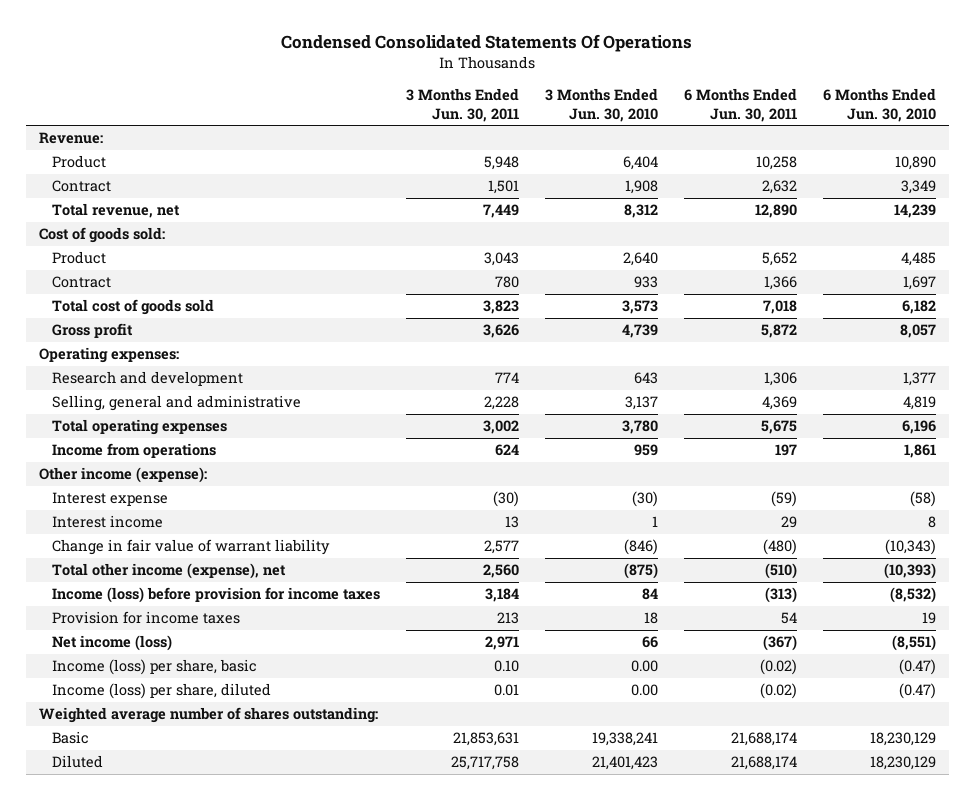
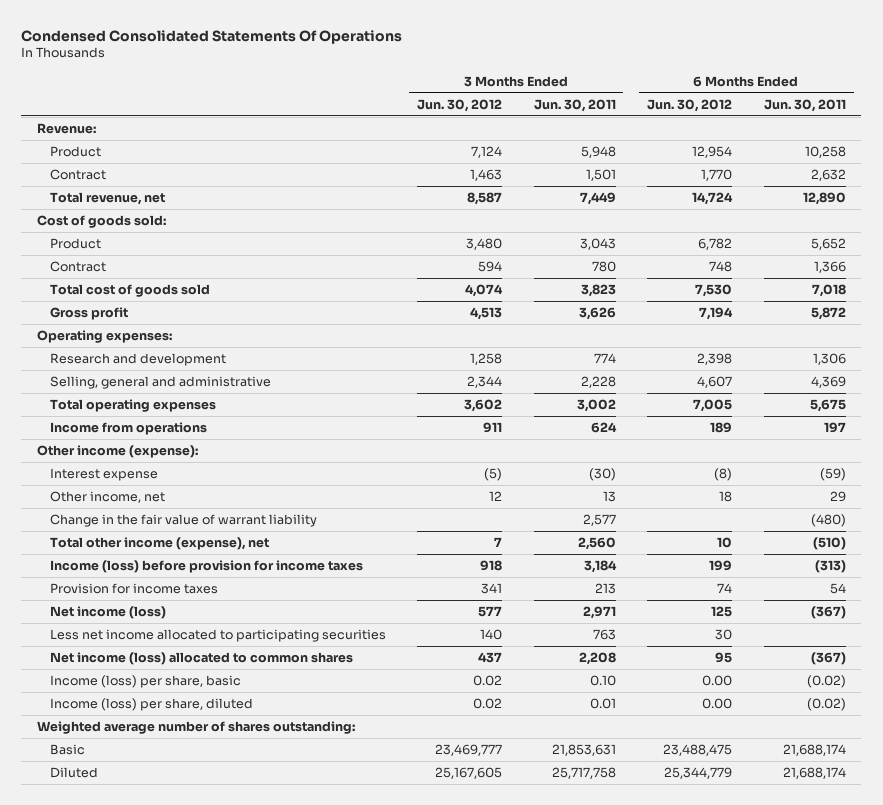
- | 3 Months Ended Jun. 30, 2011 | 3 Months Ended Jun. 30, 2010 | 6 Months Ended Jun. 30, 2011 | 6 Months Ended Jun. 30, 2010
+ | 3 Months Ended Jun. 30, 2012 | 3 Months Ended Jun. 30, 2011 | 6 Months Ended Jun. 30, 2012 | 6 Months Ended Jun. 30, 2011
- Interest income | 13 | 1 | 29 | 8
- Change in fair value of warrant liability | 2,577 | (846) | (480) | (10,343)
+ Other income, net | 12 | 13 | 18 | 29
+ Change in the fair value of warrant liability | | 2,577 | | (480)
+ Less net income allocated to participating securities | 140 | 763 | 30 |
+ Net income (loss) allocated to common shares | 437 | 2,208 | 95 | (367)

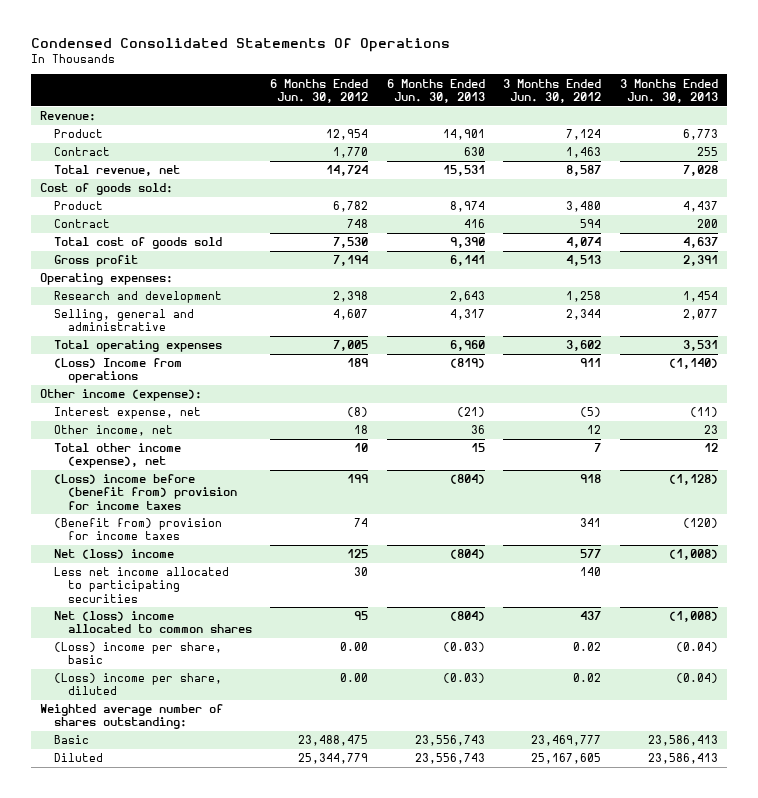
- | 3 Months Ended Jun. 30, 2012 | 3 Months Ended Jun. 30, 2011 | 6 Months Ended Jun. 30, 2012 | 6 Months Ended Jun. 30, 2011
+ | 6 Months Ended Jun. 30, 2012 | 6 Months Ended Jun. 30, 2013 | 3 Months Ended Jun. 30, 2012 | 3 Months Ended Jun. 30, 2013
- Income from operations | 911 | 624 | 189 | 197
+ (Loss) Income from operations | 189 | (819) | 911 | (1,140)
- Interest expense | (5) | (30) | (8) | (59)
+ Interest expense, net | (8) | (21) | (5) | (11)
- Change in the fair value of warrant liability | | 2,577 | | (480)
- Income (loss) before provision for income taxes | 918 | 3,184 | 199 | (313)
- Provision for income taxes | 341 | 213 | 74 | 54
- Net income (loss) | 577 | 2,971 | 125 | (367)
+ (Loss) income before (benefit from) provision for income taxes | 199 | (804) | 918 | (1,128)
+ (Benefit from) provision for income taxes | 74 | | 341 | (120)
+ Net (loss) income | 125 | (804) | 577 | (1,008)
- Net income (loss) allocated to common shares | 437 | 2,208 | 95 | (367)
- Income (loss) per share, basic | 0.02 | 0.10 | 0.00 | (0.02)
- Income (loss) per share, diluted | 0.02 | 0.01 | 0.00 | (0.02)
+ Net (loss) income allocated to common shares | 95 | (804) | 437 | (1,008)
+ (Loss) income per share, basic | 0.00 | (0.03) | 0.02 | (0.04)
+ (Loss) income per share, diluted | 0.00 | (0.03) | 0.02 | (0.04)

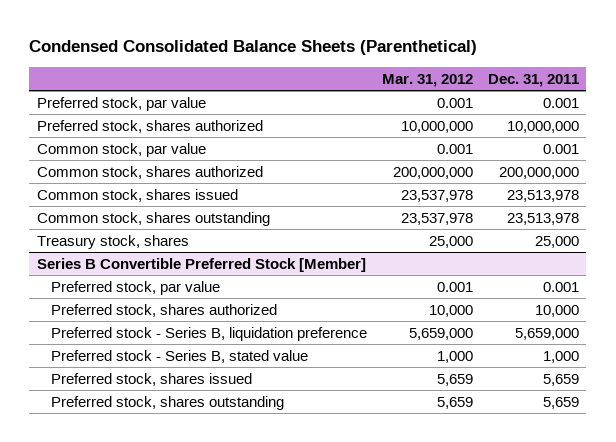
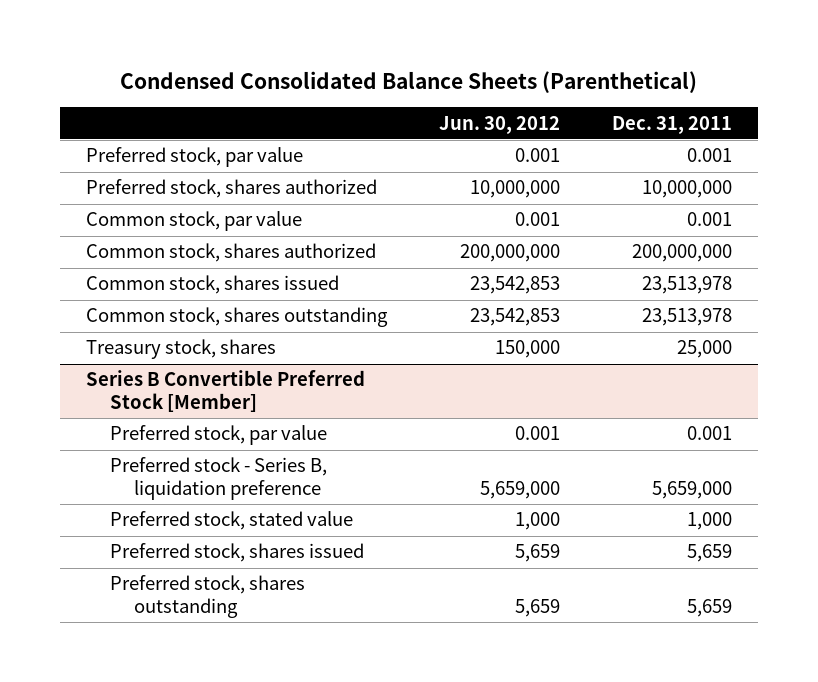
- | Mar. 31, 2012 | Dec. 31, 2011
+ | Jun. 30, 2012 | Dec. 31, 2011
@ Series B Convertible Preferred Stock [Member]
- Preferred stock, shares authorized | 10,000 | 10,000
- Preferred stock - Series B, stated value | 1,000 | 1,000
+ Preferred stock, stated value | 1,000 | 1,000

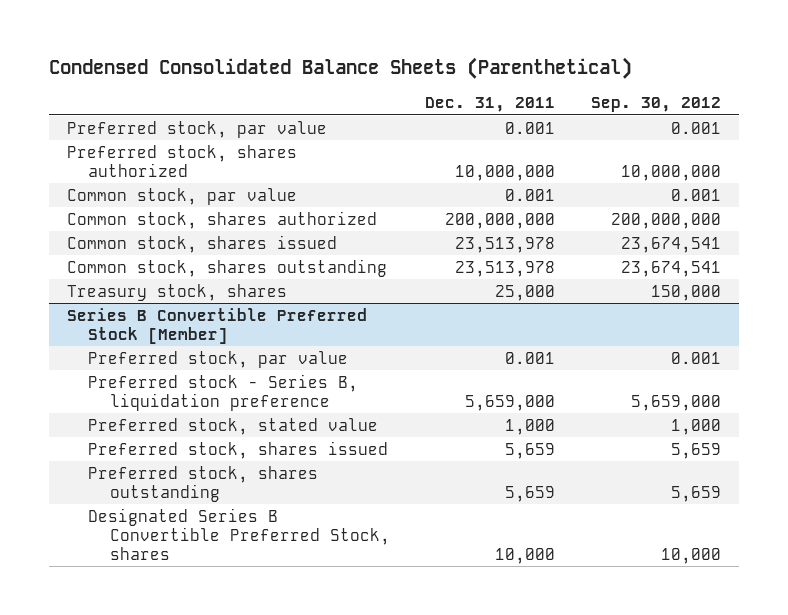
- | Jun. 30, 2012 | Dec. 31, 2011
+ | Dec. 31, 2011 | Sep. 30, 2012
@ Series B Convertible Preferred Stock [Member]
+ Designated Series B Convertible Preferred Stock, shares | 10,000 | 10,000

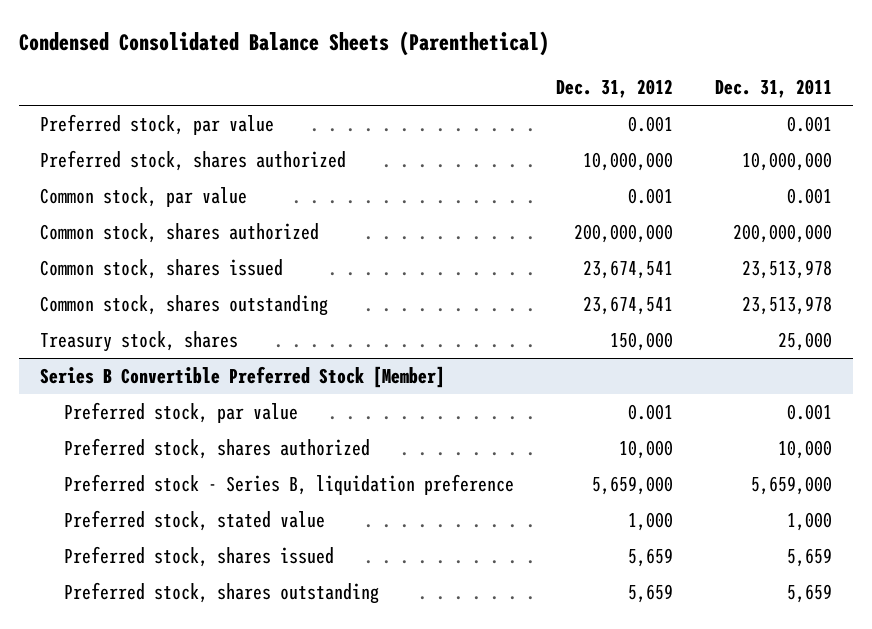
- | Dec. 31, 2011 | Sep. 30, 2012
+ | Dec. 31, 2012 | Dec. 31, 2011
@ Series B Convertible Preferred Stock [Member]
+ Preferred stock, shares authorized | 10,000 | 10,000
- Designated Series B Convertible Preferred Stock, shares | 10,000 | 10,000

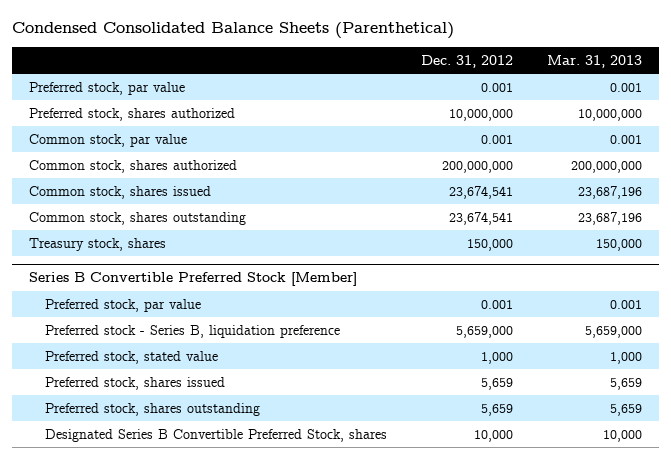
- | Dec. 31, 2012 | Dec. 31, 2011
+ | Dec. 31, 2012 | Mar. 31, 2013
@ Series B Convertible Preferred Stock [Member]
- Preferred stock, shares authorized | 10,000 | 10,000
+ Designated Series B Convertible Preferred Stock, shares | 10,000 | 10,000

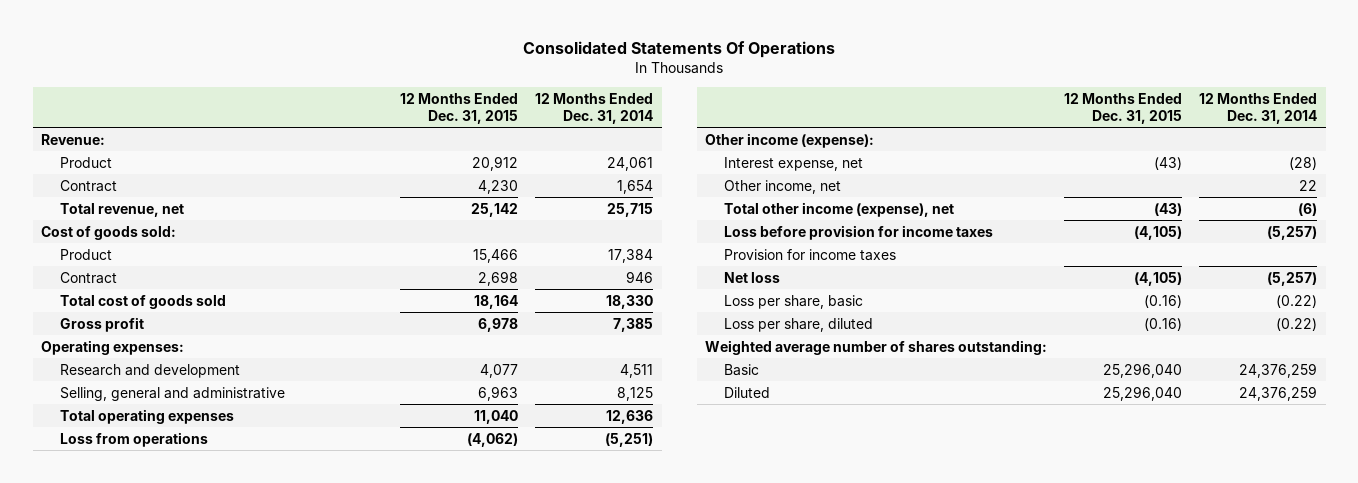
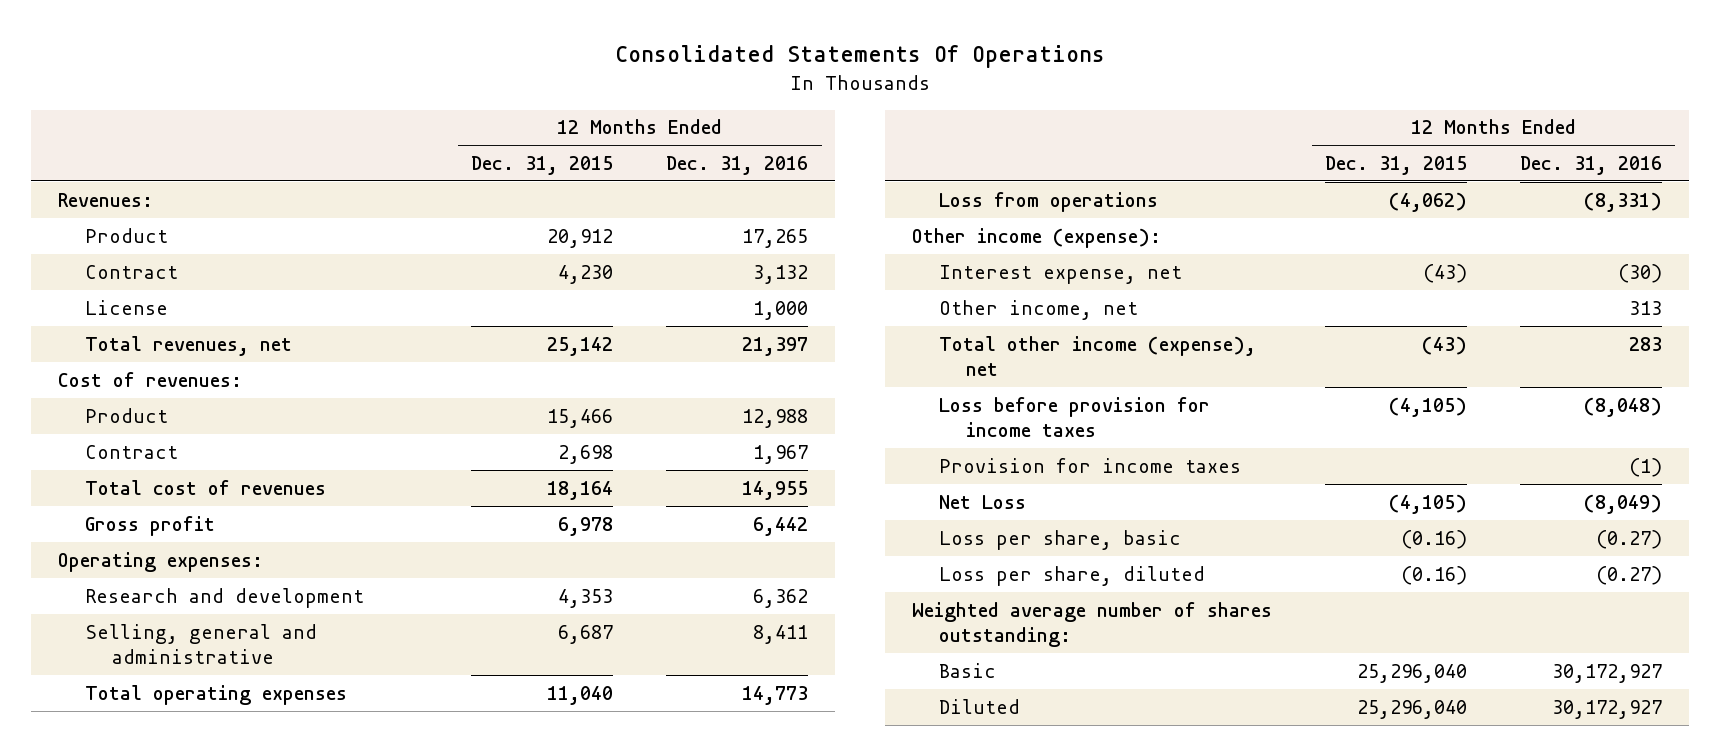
- | 12 Months Ended Dec. 31, 2015 | 12 Months Ended Dec. 31, 2014
+ | 12 Months Ended Dec. 31, 2015 | 12 Months Ended Dec. 31, 2016
- Revenue:
+ Revenues:
- Total revenue, net | 25,142 | 25,715
- Cost of goods sold:
+ License | | 1,000
+ Total revenues, net | 25,142 | 21,397
+ Cost of revenues:
- Total cost of goods sold | 18,164 | 18,330
+ Total cost of revenues | 18,164 | 14,955
- Research and development | 4,077 | 4,511
- Selling, general and administrative | 6,963 | 8,125
+ Research and development | 4,353 | 6,362
+ Selling, general and administrative | 6,687 | 8,411
- Net loss | (4,105) | (5,257)
+ Net Loss | (4,105) | (8,049)

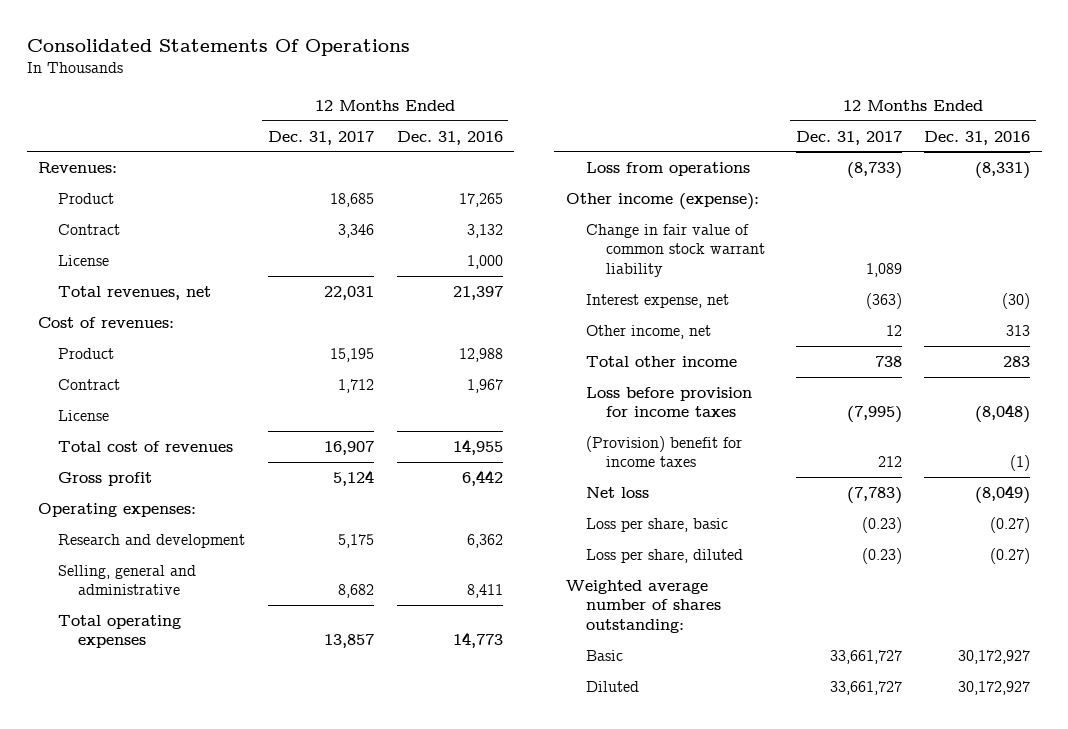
- | 12 Months Ended Dec. 31, 2015 | 12 Months Ended Dec. 31, 2016
+ | 12 Months Ended Dec. 31, 2017 | 12 Months Ended Dec. 31, 2016
+ License
+ Change in fair value of common stock warrant liability | 1,089 |
- Total other income (expense), net | (43) | 283
+ Total other income | 738 | 283
- Provision for income taxes | | (1)
- Net Loss | (4,105) | (8,049)
+ (Provision) benefit for income taxes | 212 | (1)
+ Net loss | (7,783) | (8,049)

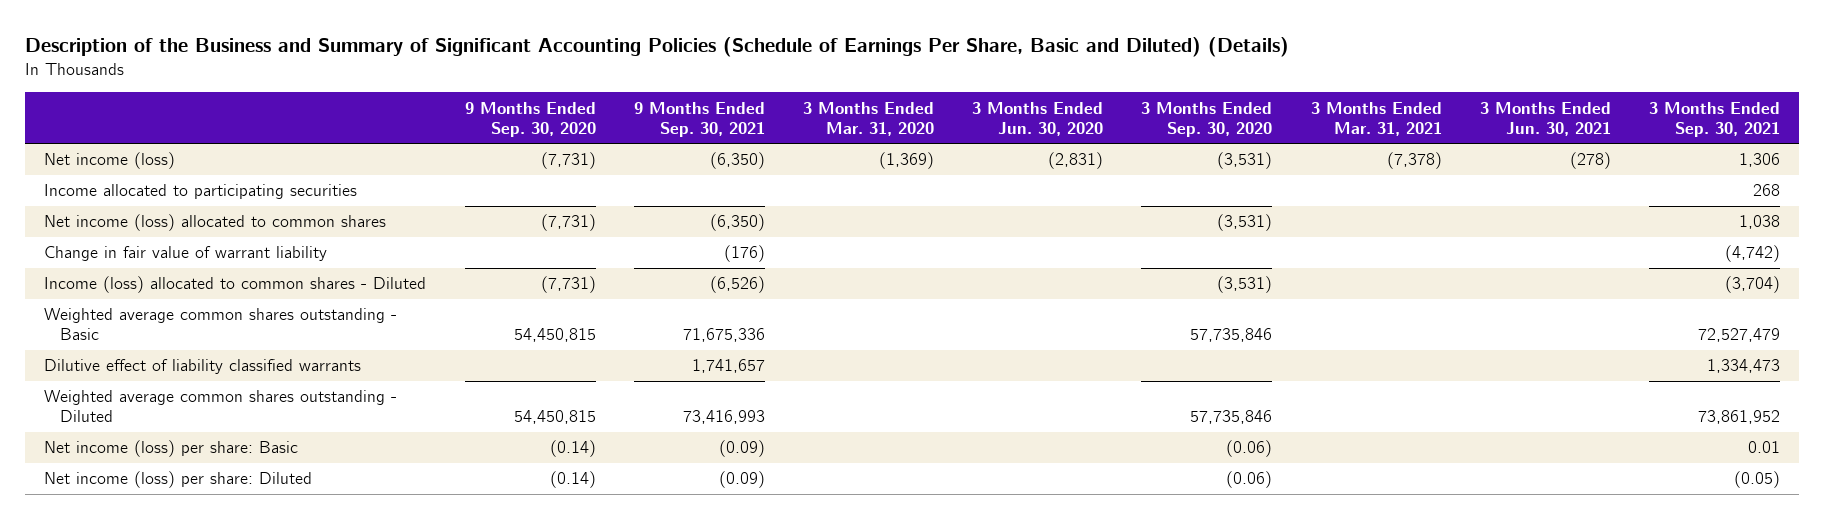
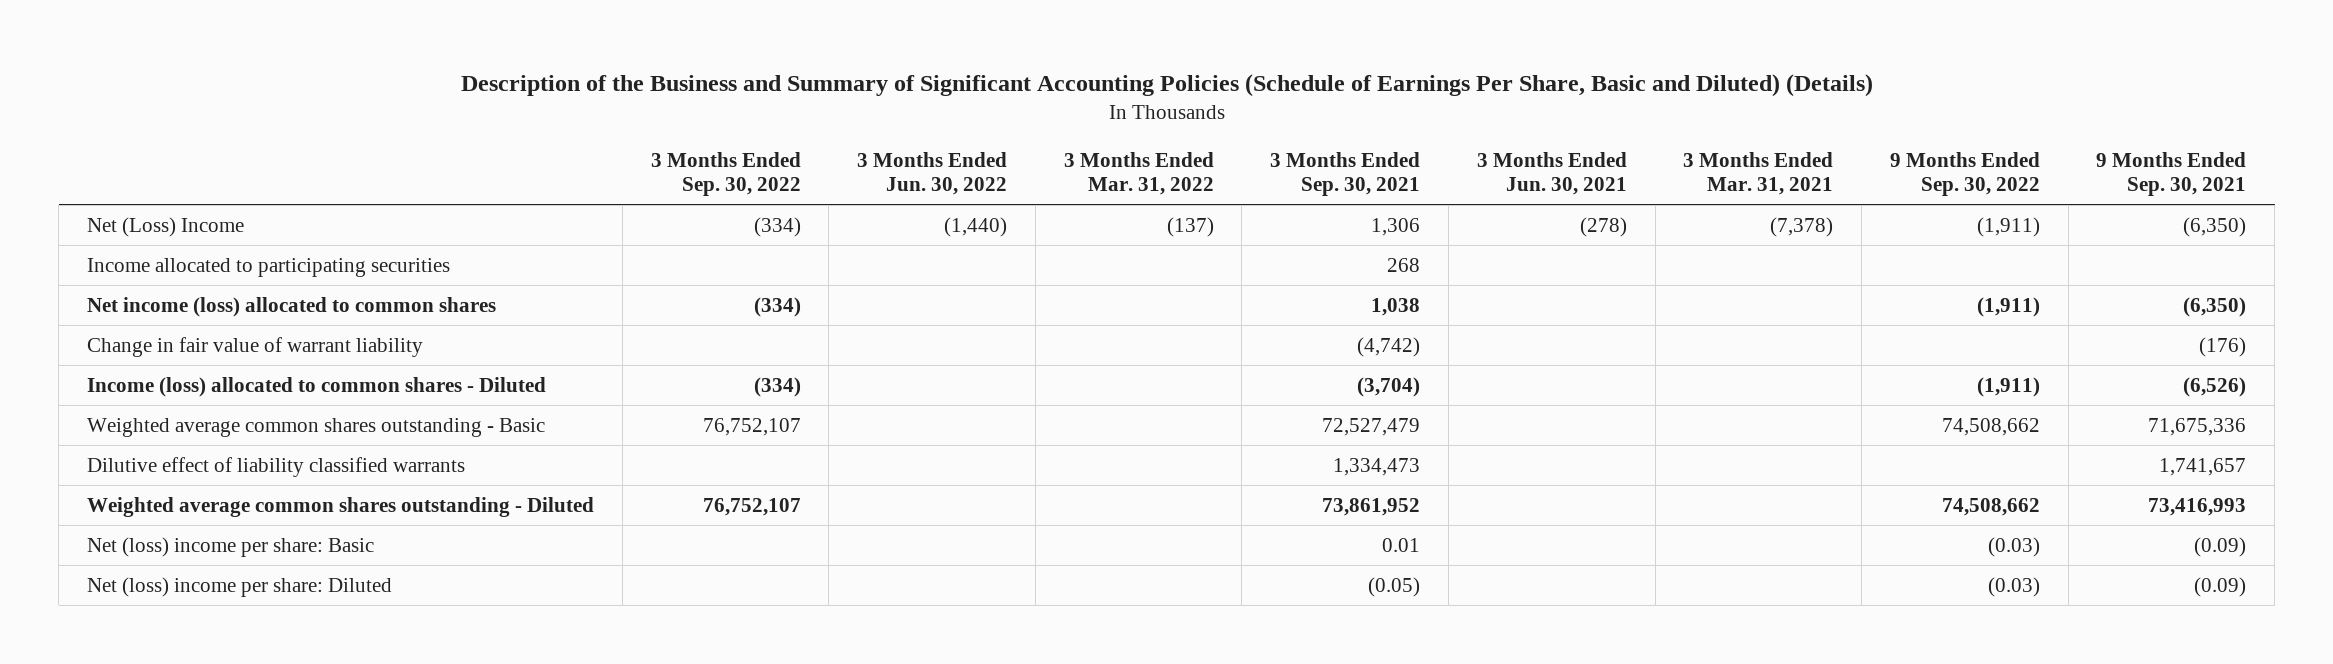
- | 9 Months Ended Sep. 30, 2020 | 9 Months Ended Sep. 30, 2021 | 3 Months Ended Mar. 31, 2020 | 3 Months Ended Jun. 30, 2020 | 3 Months Ended Sep. 30, 2020 | 3 Months Ended Mar. 31, 2021 | 3 Months Ended Jun. 30, 2021 | 3 Months Ended Sep. 30, 2021
+ | 3 Months Ended Sep. 30, 2022 | 3 Months Ended Jun. 30, 2022 | 3 Months Ended Mar. 31, 2022 | 3 Months Ended Sep. 30, 2021 | 3 Months Ended Jun. 30, 2021 | 3 Months Ended Mar. 31, 2021 | 9 Months Ended Sep. 30, 2022 | 9 Months Ended Sep. 30, 2021
- Net income (loss) | (7,731) | (6,350) | (1,369) | (2,831) | (3,531) | (7,378) | (278) | 1,306
+ Net (Loss) Income | (334) | (1,440) | (137) | 1,306 | (278) | (7,378) | (1,911) | (6,350)
- Net income (loss) per share: Basic | (0.14) | (0.09) | | | (0.06) | | | 0.01
- Net income (loss) per share: Diluted | (0.14) | (0.09) | | | (0.06) | | | (0.05)
+ Net (loss) income per share: Basic | | | | 0.01 | | | (0.03) | (0.09)
+ Net (loss) income per share: Diluted | | | | (0.05) | | | (0.03) | (0.09)

